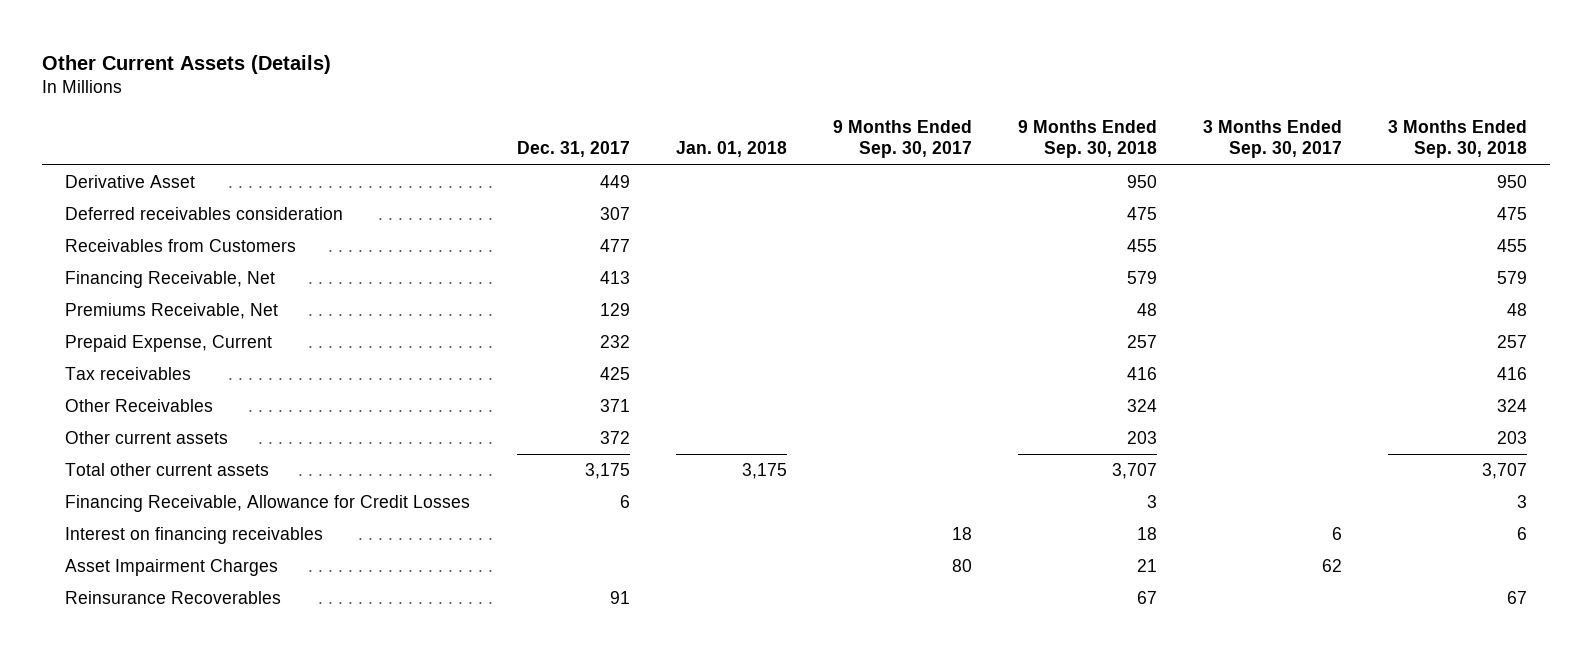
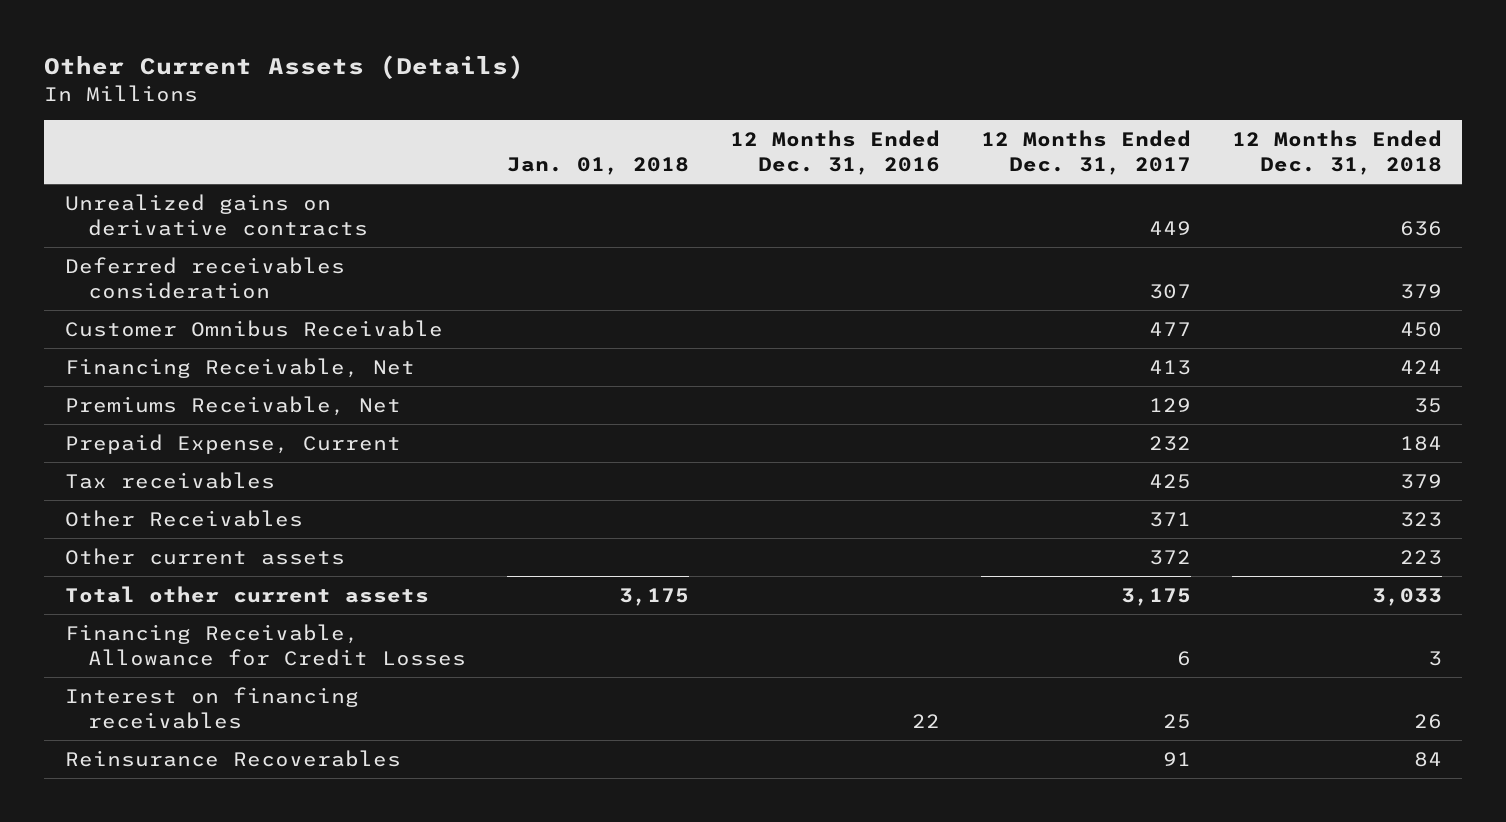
- | Dec. 31, 2017 | Jan. 01, 2018 | 9 Months Ended Sep. 30, 2017 | 9 Months Ended Sep. 30, 2018 | 3 Months Ended Sep. 30, 2017 | 3 Months Ended Sep. 30, 2018
+ | Jan. 01, 2018 | 12 Months Ended Dec. 31, 2016 | 12 Months Ended Dec. 31, 2017 | 12 Months Ended Dec. 31, 2018
- Derivative Asset | 449 | | | 950 | | 950
+ Unrealized gains on derivative contracts | | | 449 | 636
- Receivables from Customers | 477 | | | 455 | | 455
+ Customer Omnibus Receivable | | | 477 | 450
- Asset Impairment Charges | | | 80 | 21 | 62 |

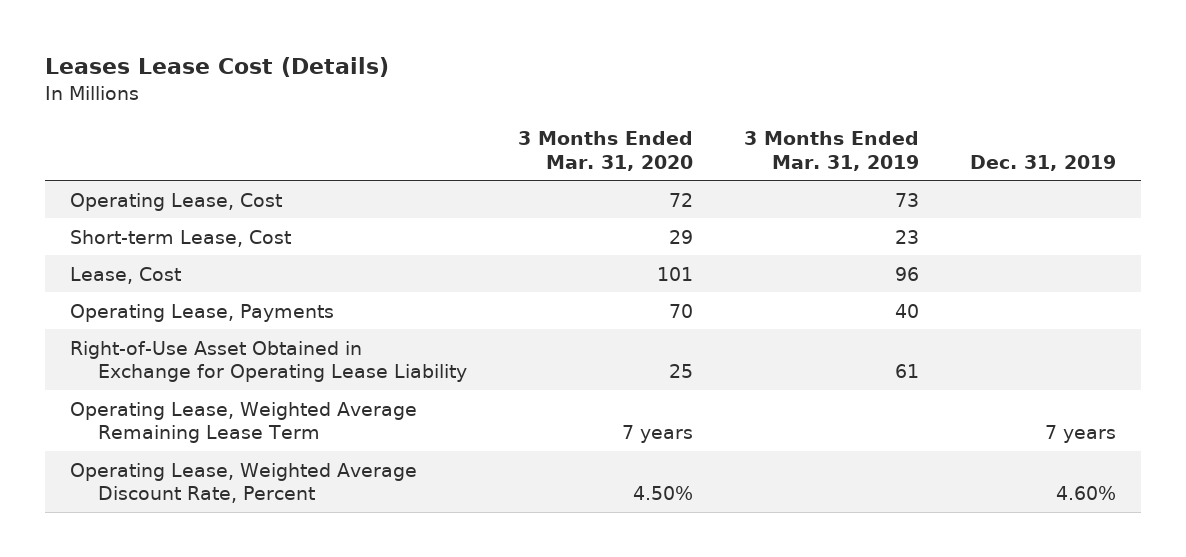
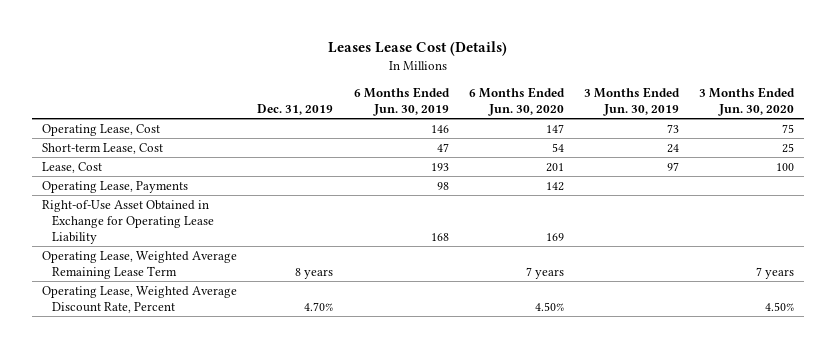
- | 3 Months Ended Mar. 31, 2020 | 3 Months Ended Mar. 31, 2019 | Dec. 31, 2019
+ | Dec. 31, 2019 | 6 Months Ended Jun. 30, 2019 | 6 Months Ended Jun. 30, 2020 | 3 Months Ended Jun. 30, 2019 | 3 Months Ended Jun. 30, 2020
- Operating Lease, Weighted Average Remaining Lease Term | 7 years | | 7 years
- Operating Lease, Weighted Average Discount Rate, Percent | 4.50% | | 4.60%
+ Operating Lease, Weighted Average Remaining Lease Term | 8 years | | 7 years | | 7 years
+ Operating Lease, Weighted Average Discount Rate, Percent | 4.70% | | 4.50% | | 4.50%

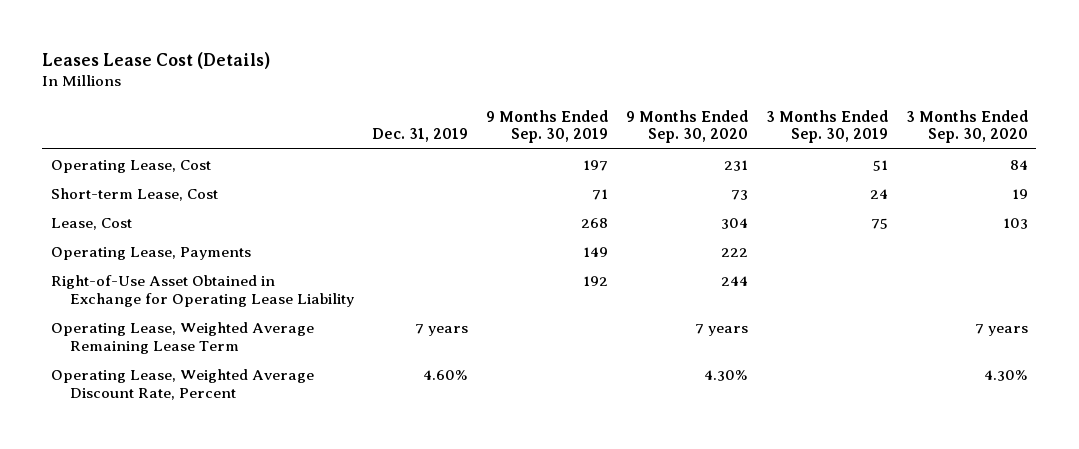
- | Dec. 31, 2019 | 6 Months Ended Jun. 30, 2019 | 6 Months Ended Jun. 30, 2020 | 3 Months Ended Jun. 30, 2019 | 3 Months Ended Jun. 30, 2020
+ | Dec. 31, 2019 | 9 Months Ended Sep. 30, 2019 | 9 Months Ended Sep. 30, 2020 | 3 Months Ended Sep. 30, 2019 | 3 Months Ended Sep. 30, 2020
- Operating Lease, Weighted Average Remaining Lease Term | 8 years | | 7 years | | 7 years
- Operating Lease, Weighted Average Discount Rate, Percent | 4.70% | | 4.50% | | 4.50%
+ Operating Lease, Weighted Average Remaining Lease Term | 7 years | | 7 years | | 7 years
+ Operating Lease, Weighted Average Discount Rate, Percent | 4.60% | | 4.30% | | 4.30%

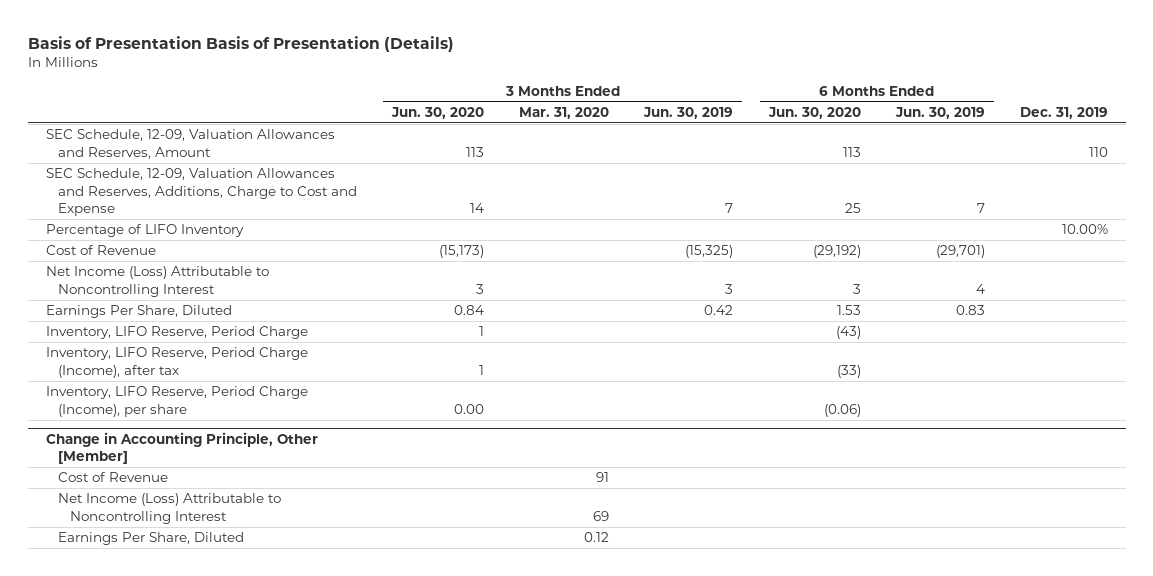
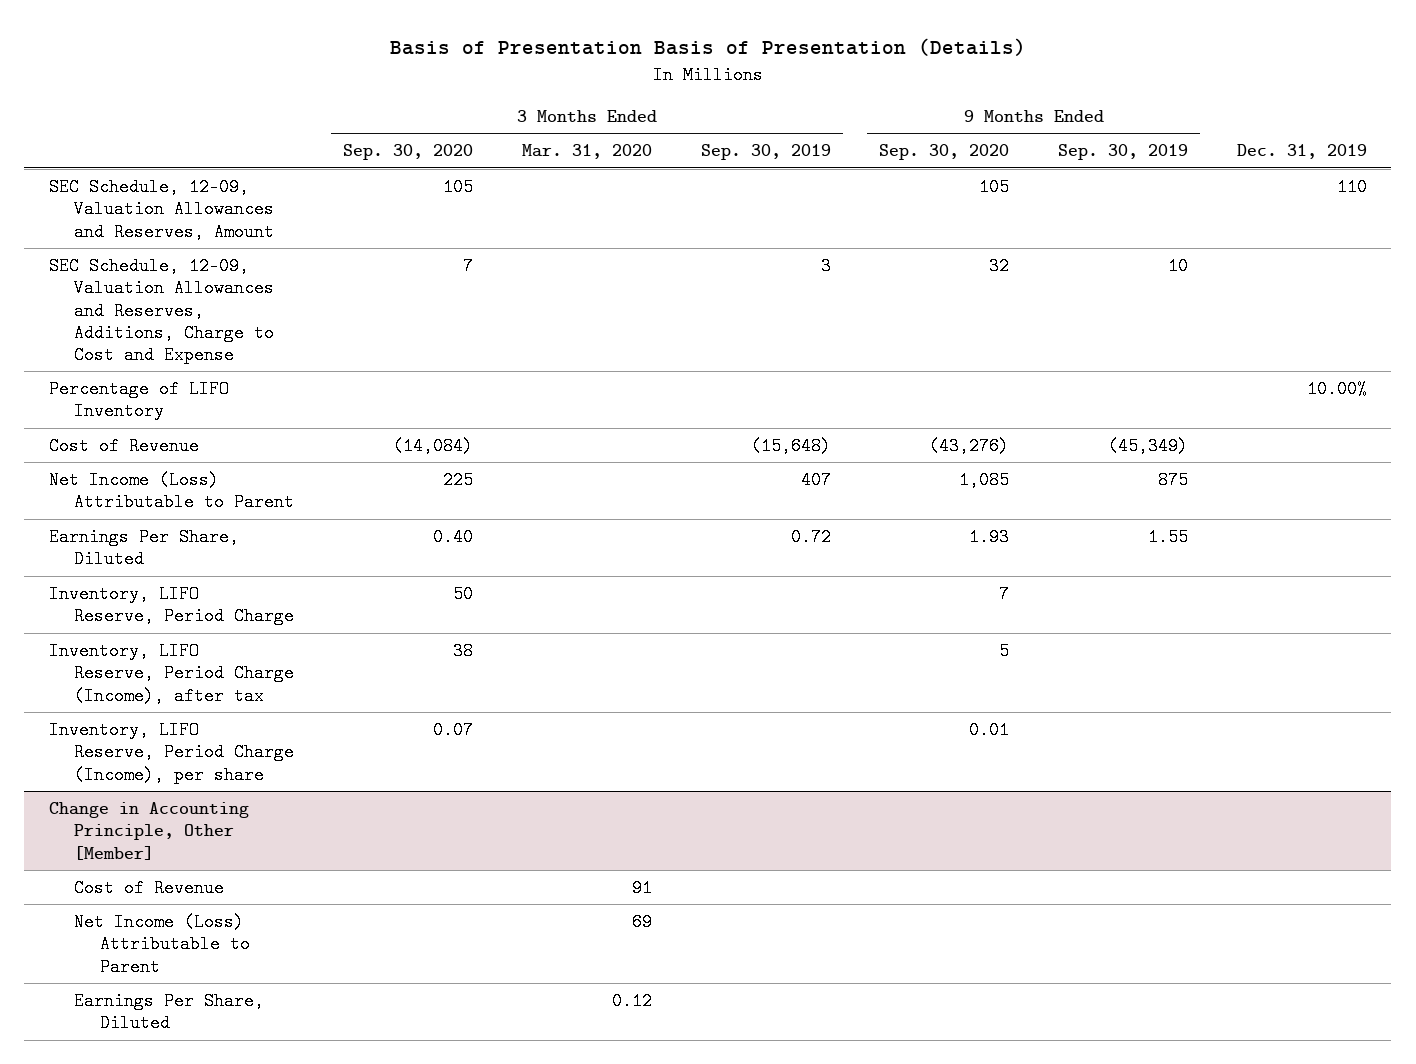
- | 3 Months Ended Jun. 30, 2020 | 3 Months Ended Mar. 31, 2020 | 3 Months Ended Jun. 30, 2019 | 6 Months Ended Jun. 30, 2020 | 6 Months Ended Jun. 30, 2019 | Dec. 31, 2019
+ | 3 Months Ended Sep. 30, 2020 | 3 Months Ended Mar. 31, 2020 | 3 Months Ended Sep. 30, 2019 | 9 Months Ended Sep. 30, 2020 | 9 Months Ended Sep. 30, 2019 | Dec. 31, 2019
- Net Income (Loss) Attributable to Noncontrolling Interest | 3 | | 3 | 3 | 4 |
+ Net Income (Loss) Attributable to Parent | 225 | | 407 | 1,085 | 875 |
@ Change in Accounting Principle, Other [Member]
- Net Income (Loss) Attributable to Noncontrolling Interest | | 69 | | | |
+ Net Income (Loss) Attributable to Parent | | 69 | | | |

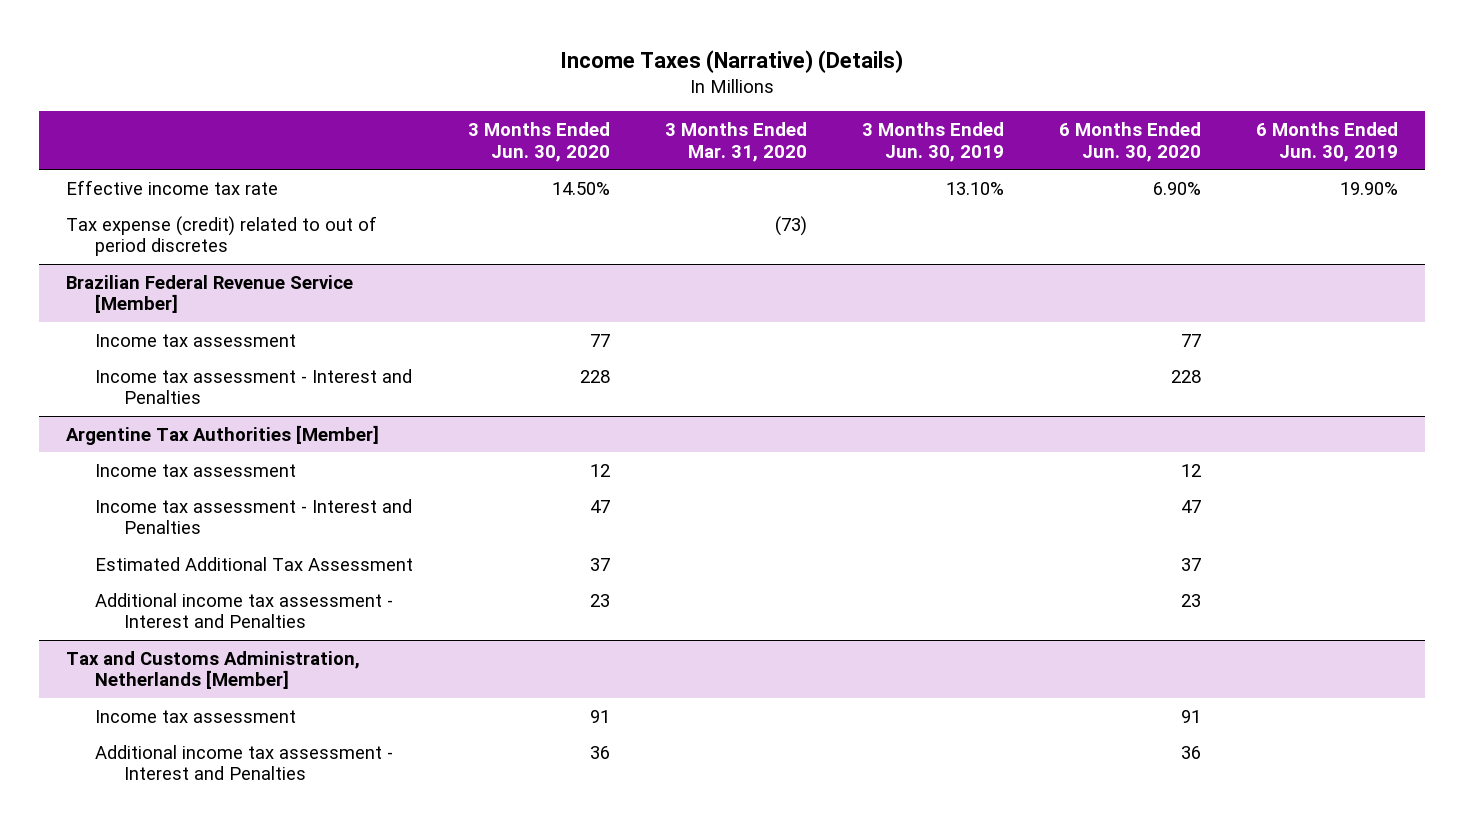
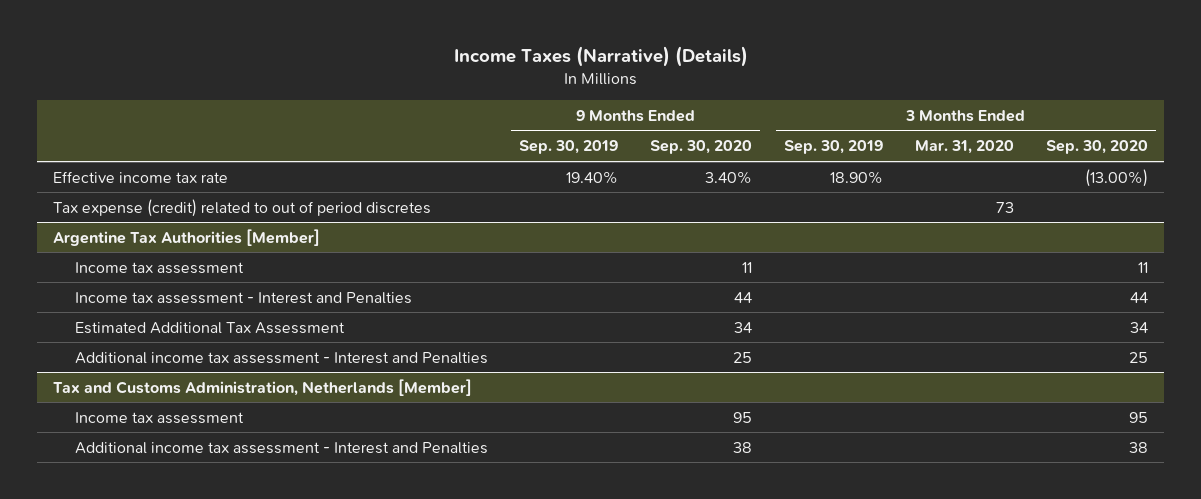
- | 3 Months Ended Jun. 30, 2020 | 3 Months Ended Mar. 31, 2020 | 3 Months Ended Jun. 30, 2019 | 6 Months Ended Jun. 30, 2020 | 6 Months Ended Jun. 30, 2019
+ | 9 Months Ended Sep. 30, 2019 | 9 Months Ended Sep. 30, 2020 | 3 Months Ended Sep. 30, 2019 | 3 Months Ended Mar. 31, 2020 | 3 Months Ended Sep. 30, 2020
- Tax expense (credit) related to out of period discretes | | (73) | | |
- Brazilian Federal Revenue Service [Member]
- Income tax assessment | 77 | | | 77 |
- Income tax assessment - Interest and Penalties | 228 | | | 228 |
+ Tax expense (credit) related to out of period discretes | | | | 73 |

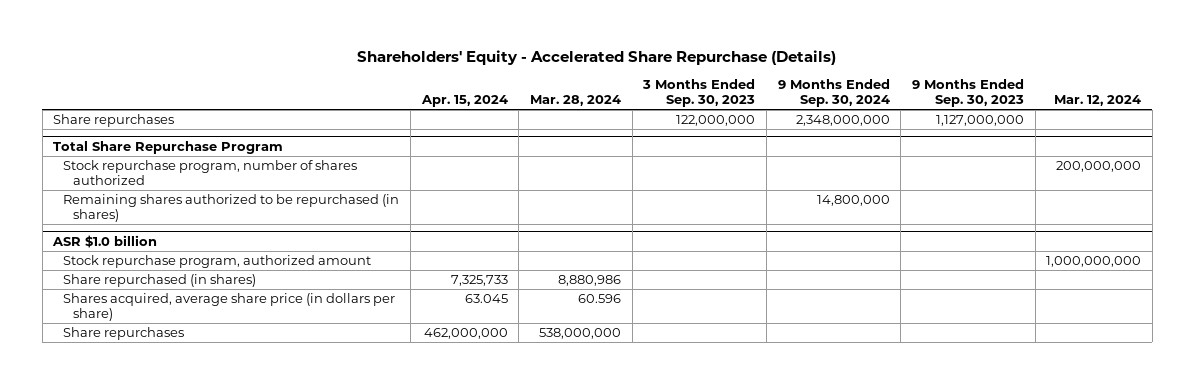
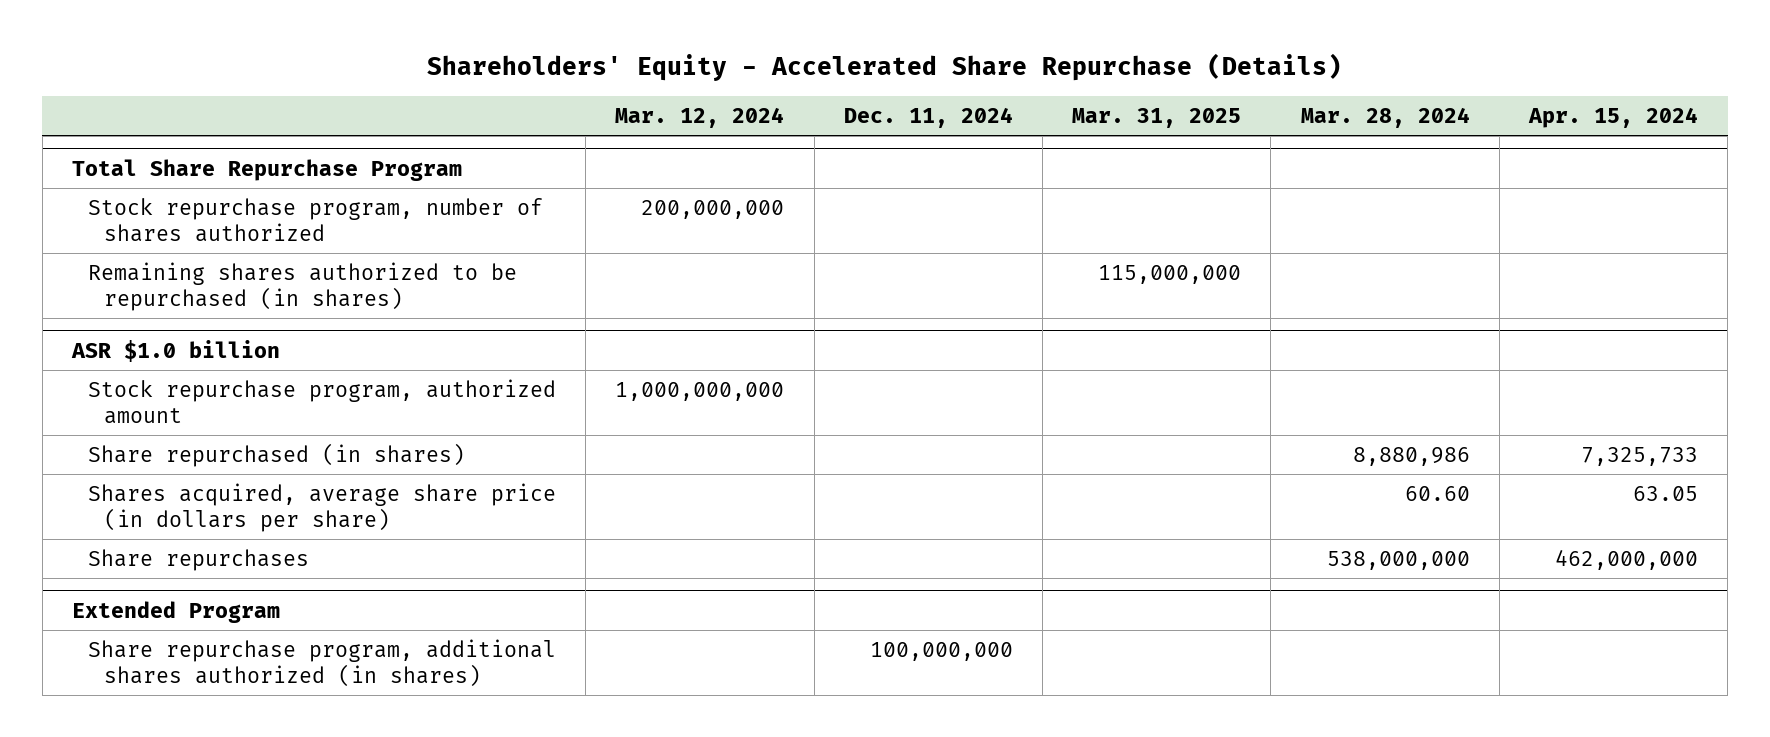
- | Apr. 15, 2024 | Mar. 28, 2024 | 3 Months Ended Sep. 30, 2023 | 9 Months Ended Sep. 30, 2024 | 9 Months Ended Sep. 30, 2023 | Mar. 12, 2024
+ | Mar. 12, 2024 | Dec. 11, 2024 | Mar. 31, 2025 | Mar. 28, 2024 | Apr. 15, 2024
- Share repurchases | | | 122,000,000 | 2,348,000,000 | 1,127,000,000 |
@ ASR $1.0 billion
- Shares acquired, average share price (in dollars per share) | 63.045 | 60.596 | | | |
+ Shares acquired, average share price (in dollars per share) | | | | 60.60 | 63.05
+ Extended Program
+ Share repurchase program, additional shares authorized (in shares) | | 100,000,000 | | |

